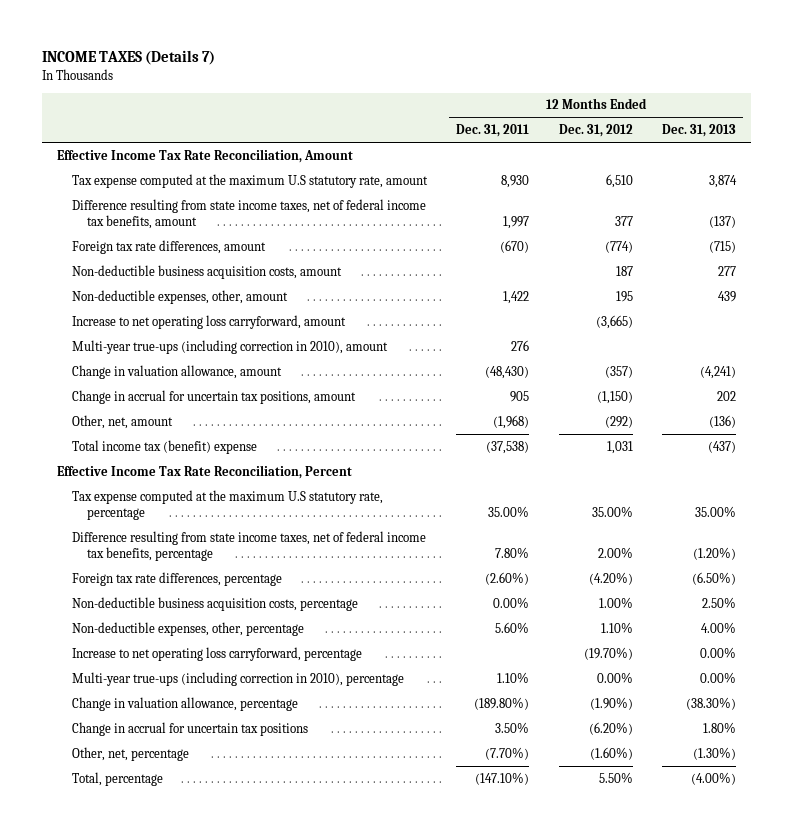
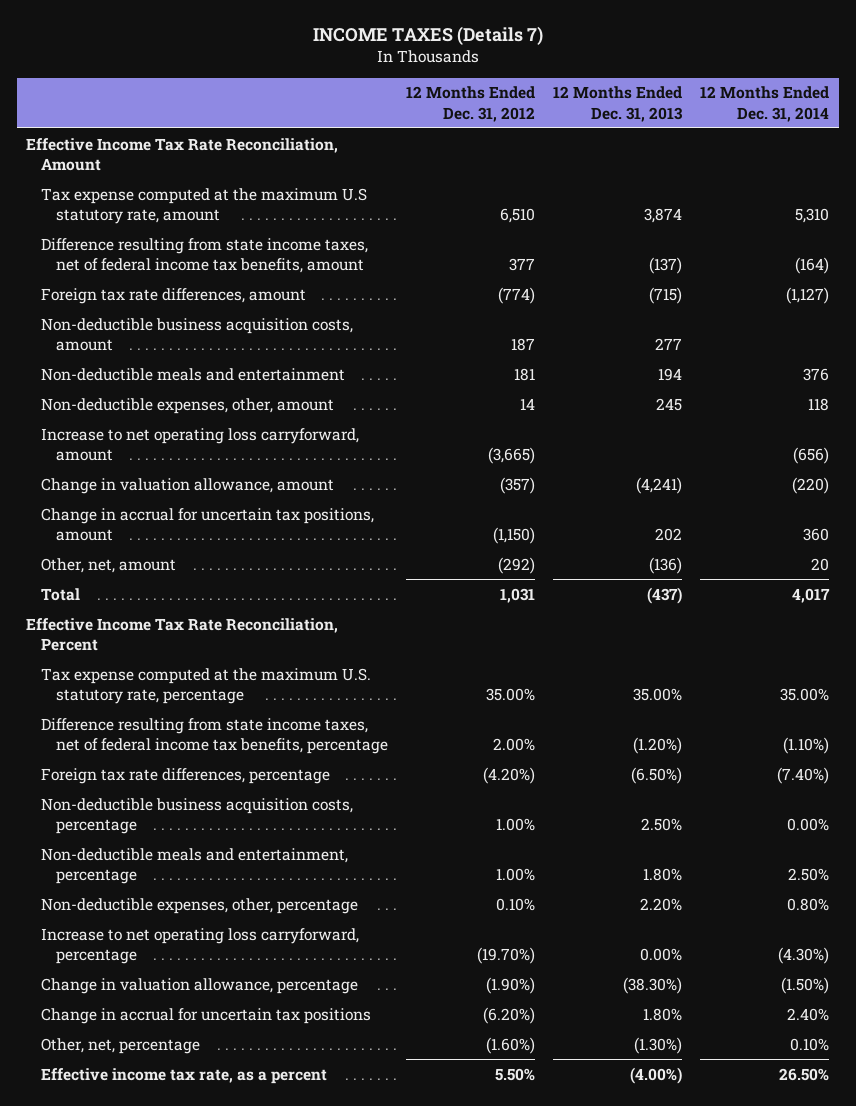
- | 12 Months Ended Dec. 31, 2011 | 12 Months Ended Dec. 31, 2012 | 12 Months Ended Dec. 31, 2013
+ | 12 Months Ended Dec. 31, 2012 | 12 Months Ended Dec. 31, 2013 | 12 Months Ended Dec. 31, 2014
- Non-deductible expenses, other, amount | 1,422 | 195 | 439
+ Non-deductible meals and entertainment | 181 | 194 | 376
+ Non-deductible expenses, other, amount | 14 | 245 | 118
- Multi-year true-ups (including correction in 2010), amount | 276 | |
- Total income tax (benefit) expense | (37,538) | 1,031 | (437)
+ Total | 1,031 | (437) | 4,017
- Tax expense computed at the maximum U.S statutory rate, percentage | 35.00% | 35.00% | 35.00%
+ Tax expense computed at the maximum U.S. statutory rate, percentage | 35.00% | 35.00% | 35.00%
- Non-deductible expenses, other, percentage | 5.60% | 1.10% | 4.00%
+ Non-deductible meals and entertainment, percentage | 1.00% | 1.80% | 2.50%
+ Non-deductible expenses, other, percentage | 0.10% | 2.20% | 0.80%
- Multi-year true-ups (including correction in 2010), percentage | 1.10% | 0.00% | 0.00%
- Total, percentage | (147.10%) | 5.50% | (4.00%)
+ Effective income tax rate, as a percent | 5.50% | (4.00%) | 26.50%

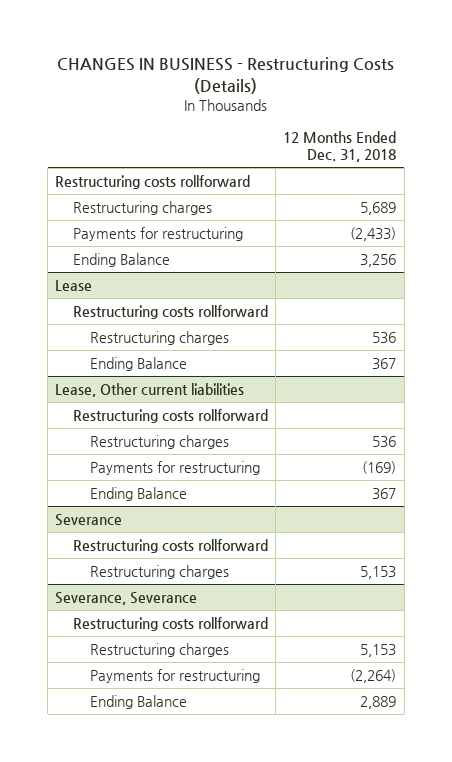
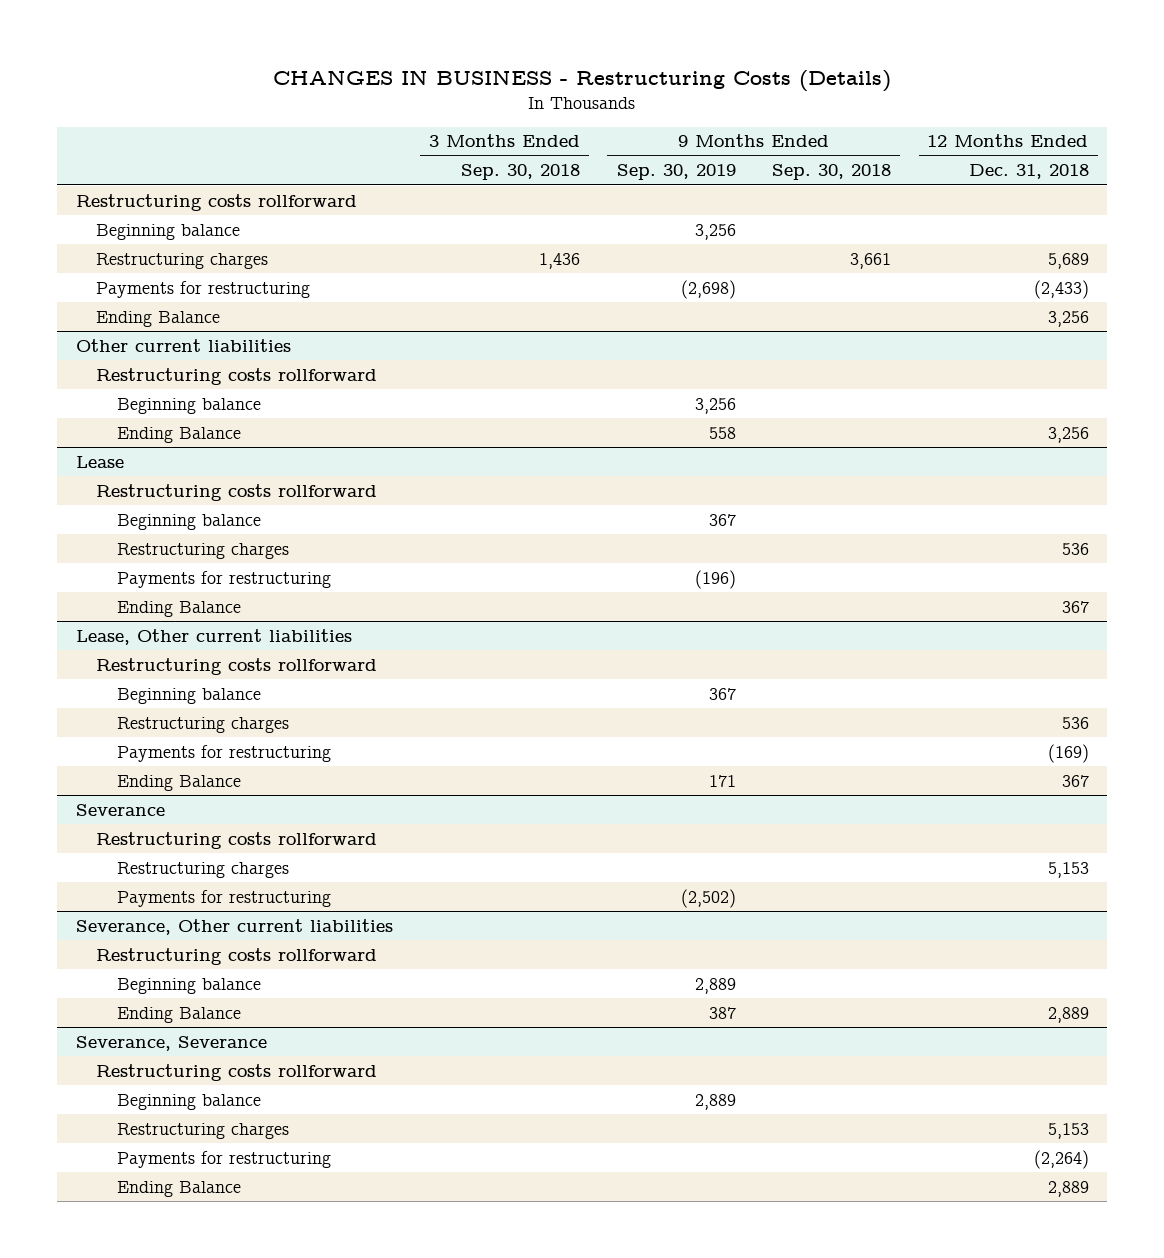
- | 12 Months Ended Dec. 31, 2018
+ | 3 Months Ended Sep. 30, 2018 | 9 Months Ended Sep. 30, 2019 | 9 Months Ended Sep. 30, 2018 | 12 Months Ended Dec. 31, 2018
+ Beginning balance | | 3,256 | |
+ Other current liabilities
+ Restructuring costs rollforward
+ Beginning balance | | 3,256 | |
+ Ending Balance | | 558 | | 3,256
@ Lease
+ Beginning balance | | 367 | |
+ Payments for restructuring | | (196) | |
@ Lease, Other current liabilities
+ Beginning balance | | 367 | |
@ Severance
+ Payments for restructuring | | (2,502) | |
+ Severance, Other current liabilities
+ Restructuring costs rollforward
+ Beginning balance | | 2,889 | |
+ Ending Balance | | 387 | | 2,889
@ Severance, Severance
+ Beginning balance | | 2,889 | |

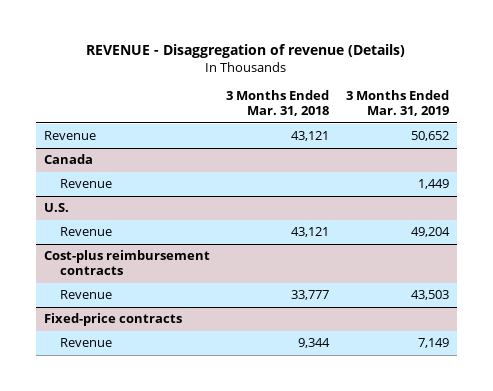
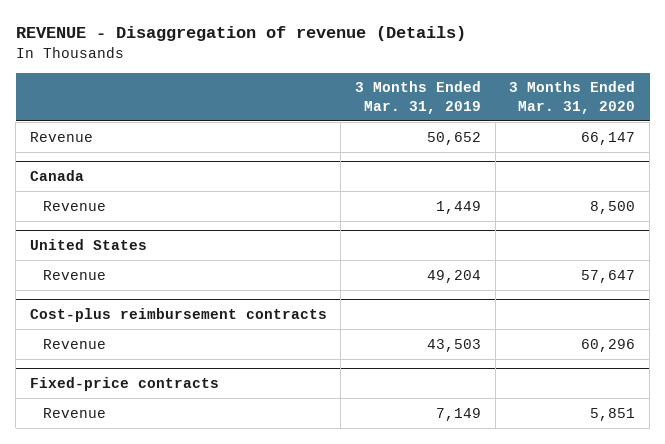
- | 3 Months Ended Mar. 31, 2018 | 3 Months Ended Mar. 31, 2019
+ | 3 Months Ended Mar. 31, 2019 | 3 Months Ended Mar. 31, 2020
- U.S.
+ United States

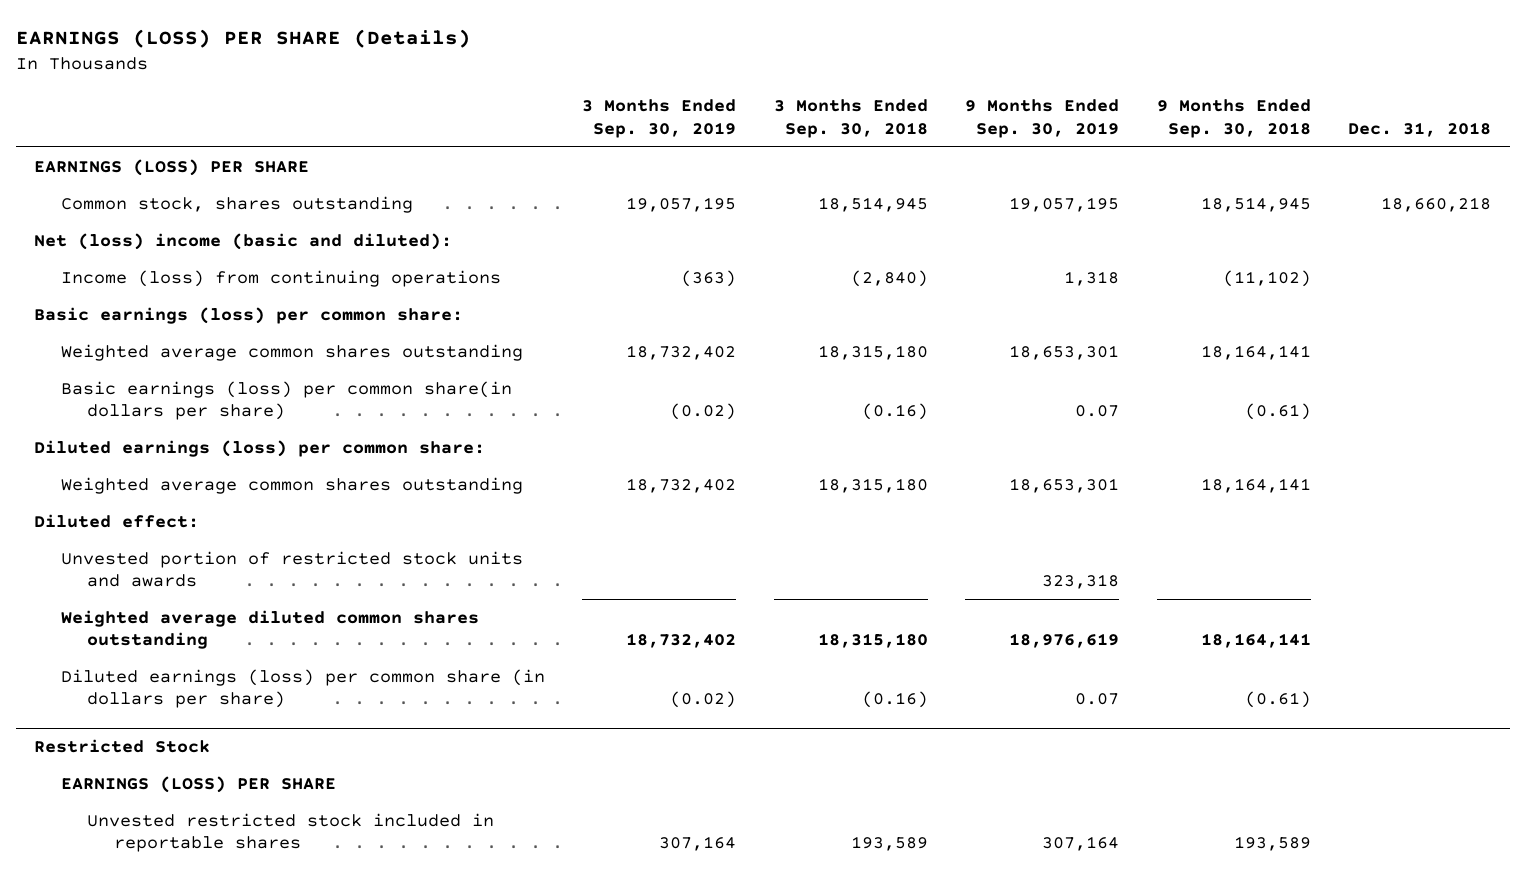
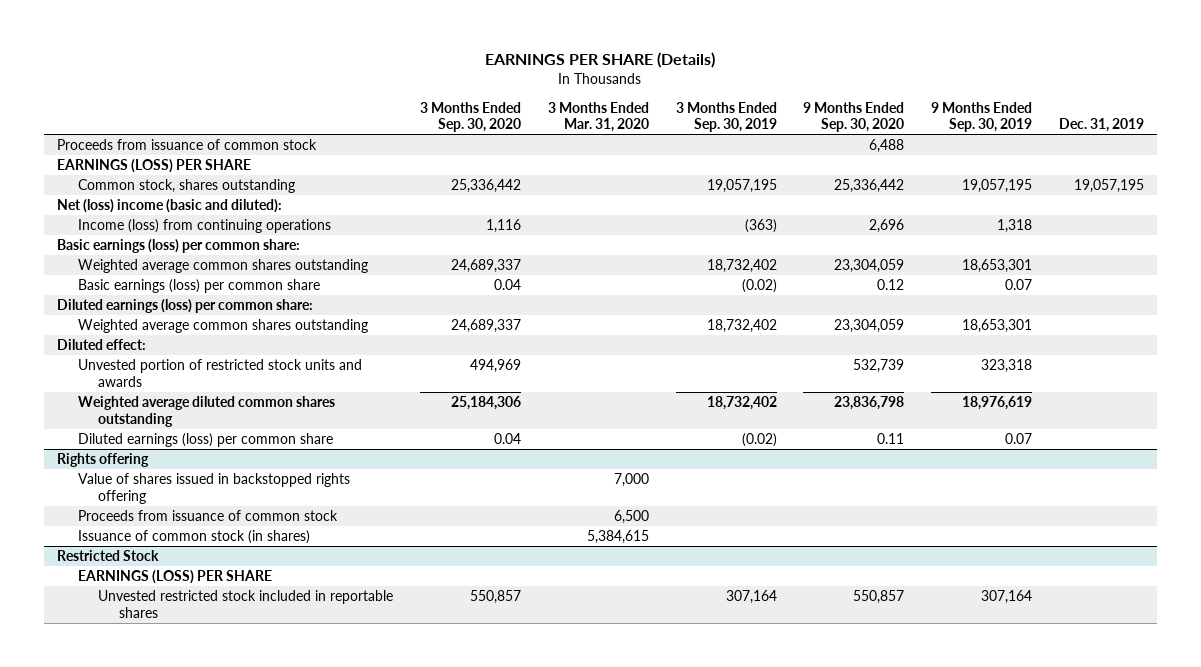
- EARNINGS (LOSS) PER SHARE (Details)
+ EARNINGS PER SHARE (Details)
- | 3 Months Ended Sep. 30, 2019 | 3 Months Ended Sep. 30, 2018 | 9 Months Ended Sep. 30, 2019 | 9 Months Ended Sep. 30, 2018 | Dec. 31, 2018
+ | 3 Months Ended Sep. 30, 2020 | 3 Months Ended Mar. 31, 2020 | 3 Months Ended Sep. 30, 2019 | 9 Months Ended Sep. 30, 2020 | 9 Months Ended Sep. 30, 2019 | Dec. 31, 2019
+ Proceeds from issuance of common stock | | | | 6,488 | |
- Basic earnings (loss) per common share(in dollars per share) | (0.02) | (0.16) | 0.07 | (0.61) |
+ Basic earnings (loss) per common share | 0.04 | | (0.02) | 0.12 | 0.07 |
- Diluted earnings (loss) per common share (in dollars per share) | (0.02) | (0.16) | 0.07 | (0.61) |
+ Diluted earnings (loss) per common share | 0.04 | | (0.02) | 0.11 | 0.07 |
+ Rights offering
+ Value of shares issued in backstopped rights offering | | 7,000 | | | |
+ Proceeds from issuance of common stock | | 6,500 | | | |
+ Issuance of common stock (in shares) | | 5,384,615 | | | |

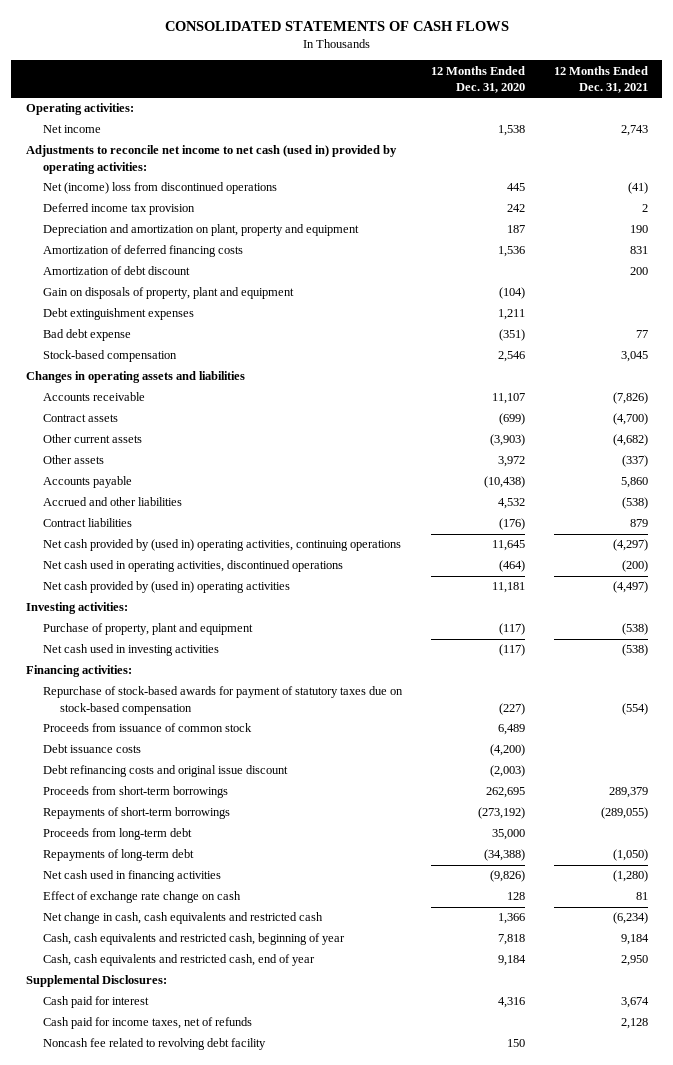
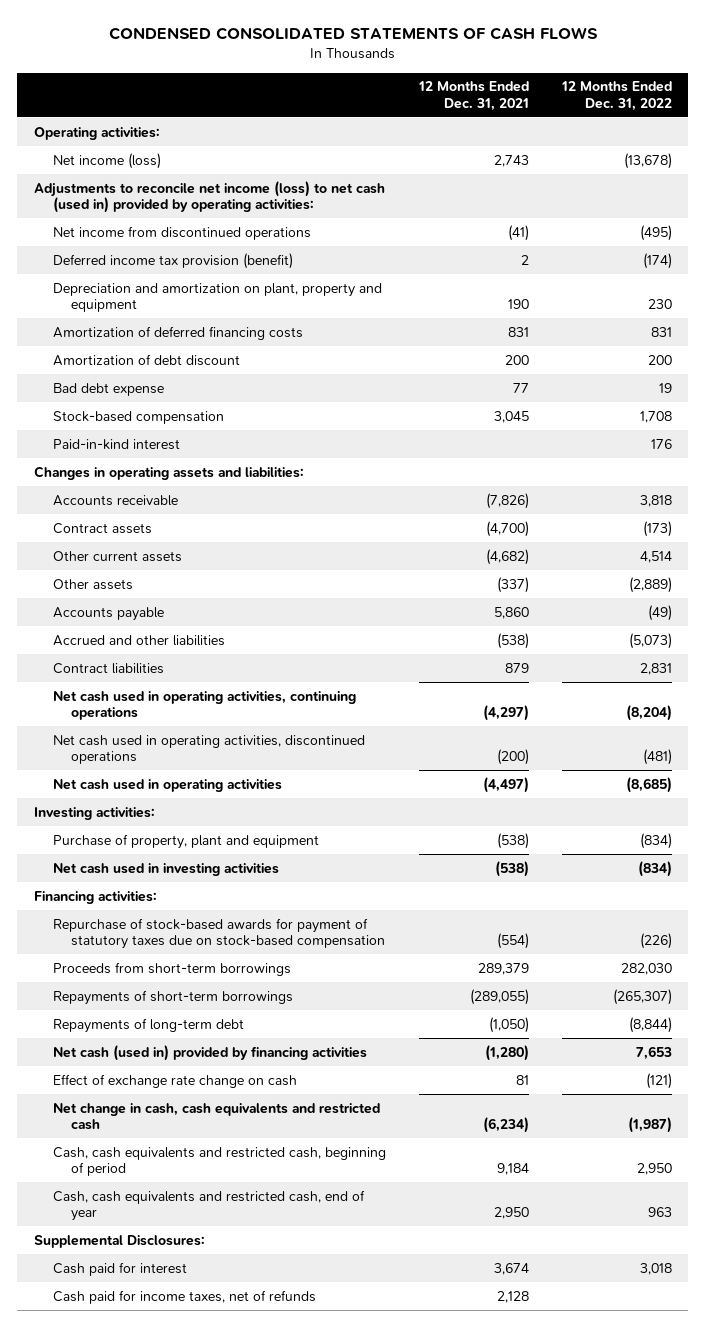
- CONSOLIDATED STATEMENTS OF CASH FLOWS
+ CONDENSED CONSOLIDATED STATEMENTS OF CASH FLOWS
- | 12 Months Ended Dec. 31, 2020 | 12 Months Ended Dec. 31, 2021
+ | 12 Months Ended Dec. 31, 2021 | 12 Months Ended Dec. 31, 2022
- Net income | 1,538 | 2,743
- Adjustments to reconcile net income to net cash (used in) provided by operating activities:
- Net (income) loss from discontinued operations | 445 | (41)
- Deferred income tax provision | 242 | 2
+ Net income (loss) | 2,743 | (13,678)
+ Adjustments to reconcile net income (loss) to net cash (used in) provided by operating activities:
+ Net income from discontinued operations | (41) | (495)
+ Deferred income tax provision (benefit) | 2 | (174)
- Gain on disposals of property, plant and equipment | (104) |
- Debt extinguishment expenses | 1,211 |
- Changes in operating assets and liabilities
+ Paid-in-kind interest | | 176
+ Changes in operating assets and liabilities:
- Net cash provided by (used in) operating activities, continuing operations | 11,645 | (4,297)
+ Net cash used in operating activities, continuing operations | (4,297) | (8,204)
- Net cash provided by (used in) operating activities | 11,181 | (4,497)
+ Net cash used in operating activities | (4,497) | (8,685)
- Proceeds from issuance of common stock | 6,489 |
- Debt issuance costs | (4,200) |
- Debt refinancing costs and original issue discount | (2,003) |
- Proceeds from long-term debt | 35,000 |
- Net cash used in financing activities | (9,826) | (1,280)
+ Net cash (used in) provided by financing activities | (1,280) | 7,653
- Cash, cash equivalents and restricted cash, beginning of year | 7,818 | 9,184
+ Cash, cash equivalents and restricted cash, beginning of period | 9,184 | 2,950
- Noncash fee related to revolving debt facility | 150 |

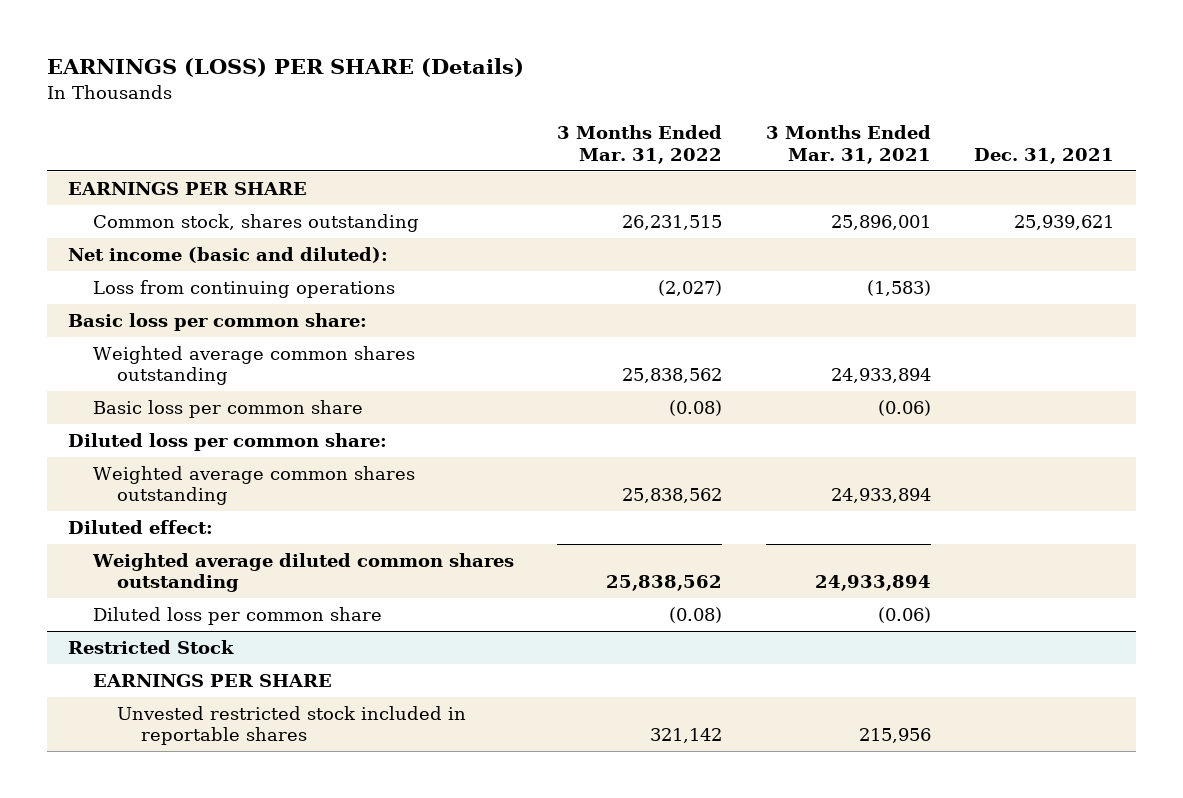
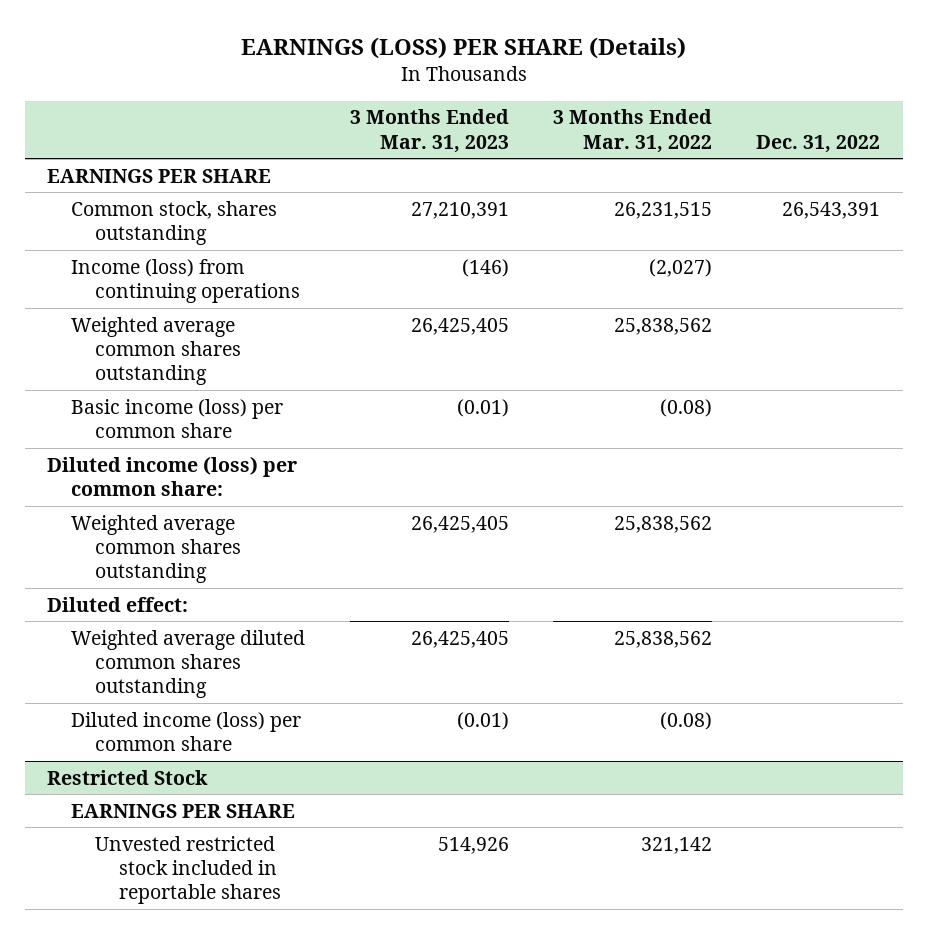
- | 3 Months Ended Mar. 31, 2022 | 3 Months Ended Mar. 31, 2021 | Dec. 31, 2021
+ | 3 Months Ended Mar. 31, 2023 | 3 Months Ended Mar. 31, 2022 | Dec. 31, 2022
- Net income (basic and diluted):
- Loss from continuing operations | (2,027) | (1,583) |
- Basic loss per common share:
+ Income (loss) from continuing operations | (146) | (2,027) |
- Basic loss per common share | (0.08) | (0.06) |
- Diluted loss per common share:
+ Basic income (loss) per common share | (0.01) | (0.08) |
+ Diluted income (loss) per common share:
- Diluted loss per common share | (0.08) | (0.06) |
+ Diluted income (loss) per common share | (0.01) | (0.08) |

